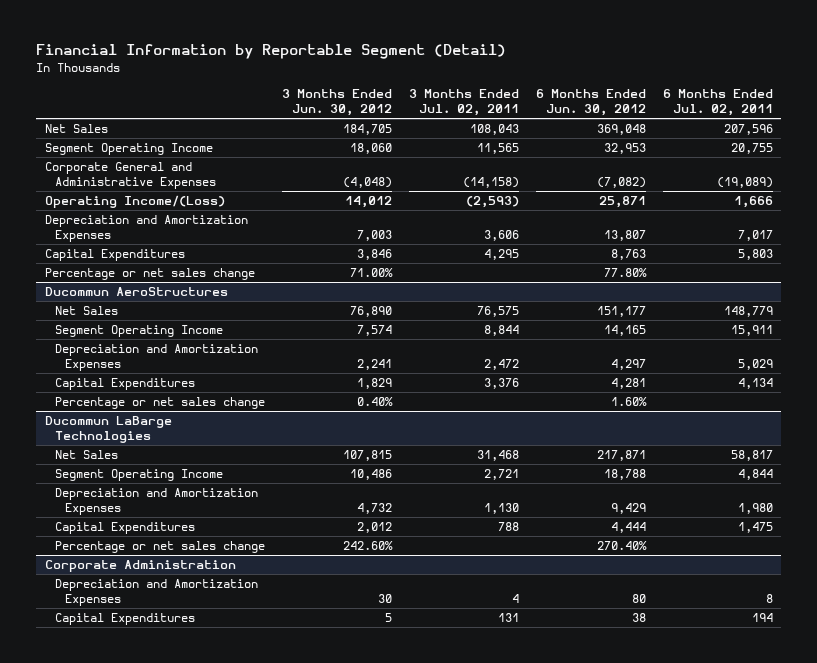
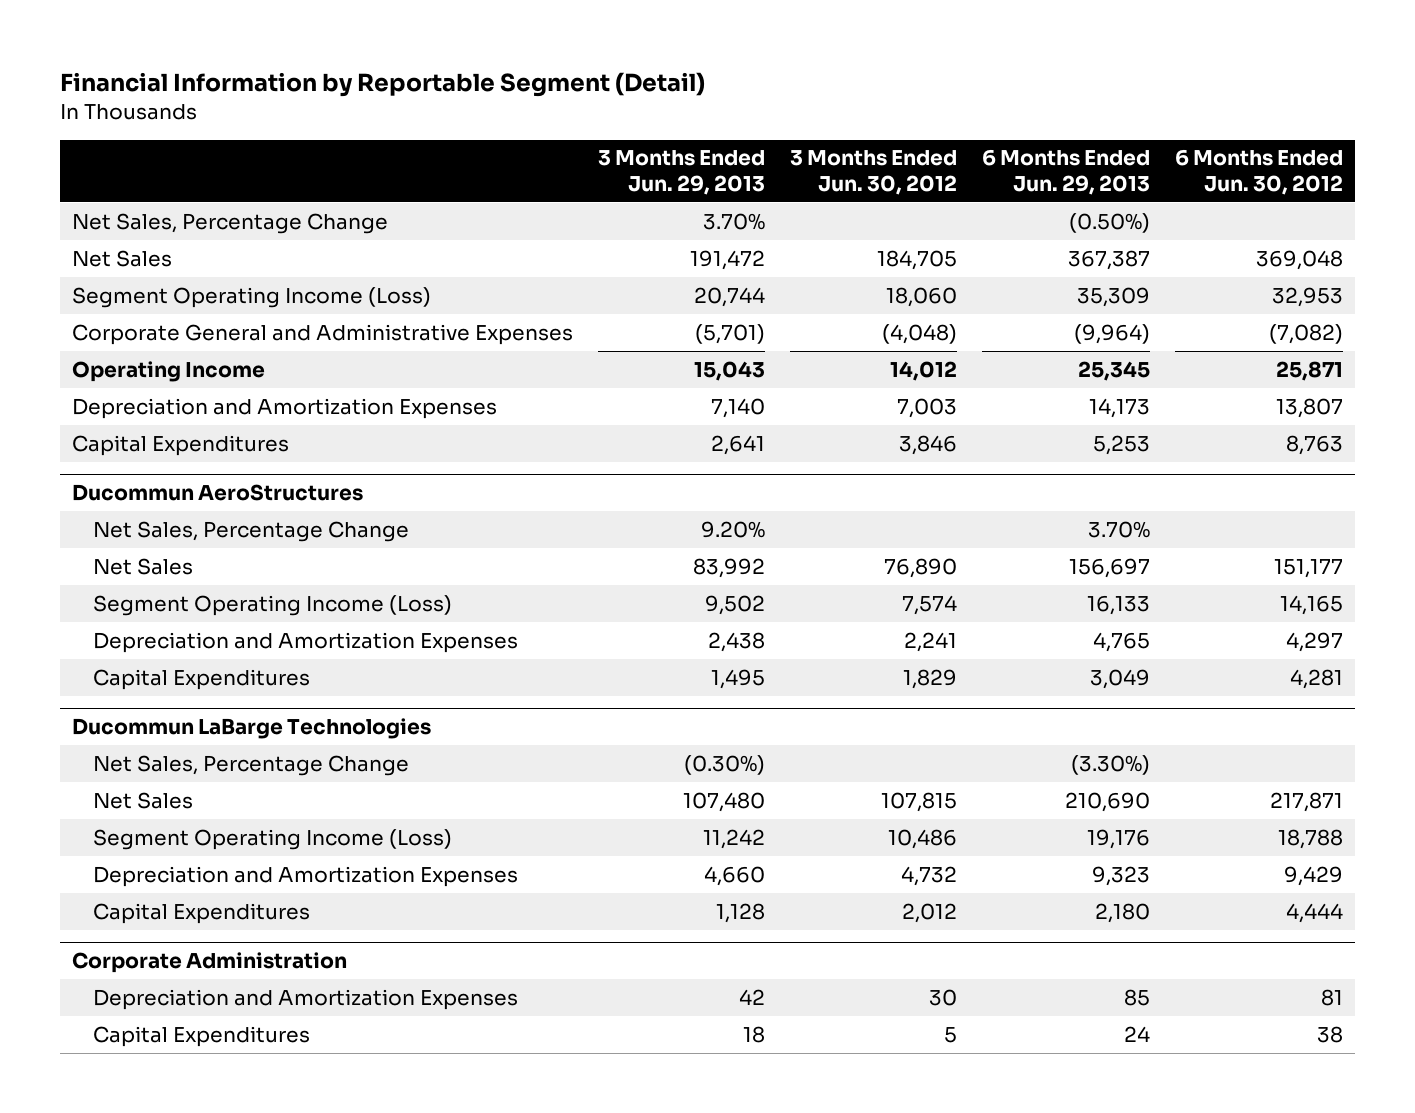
- | 3 Months Ended Jun. 30, 2012 | 3 Months Ended Jul. 02, 2011 | 6 Months Ended Jun. 30, 2012 | 6 Months Ended Jul. 02, 2011
+ | 3 Months Ended Jun. 29, 2013 | 3 Months Ended Jun. 30, 2012 | 6 Months Ended Jun. 29, 2013 | 6 Months Ended Jun. 30, 2012
+ Net Sales, Percentage Change | 3.70% | | (0.50%) |
- Segment Operating Income | 18,060 | 11,565 | 32,953 | 20,755
+ Segment Operating Income (Loss) | 20,744 | 18,060 | 35,309 | 32,953
- Operating Income/(Loss) | 14,012 | (2,593) | 25,871 | 1,666
+ Operating Income | 15,043 | 14,012 | 25,345 | 25,871
- Percentage or net sales change | 71.00% | | 77.80% |
@ Ducommun AeroStructures
+ Net Sales, Percentage Change | 9.20% | | 3.70% |
- Segment Operating Income | 7,574 | 8,844 | 14,165 | 15,911
+ Segment Operating Income (Loss) | 9,502 | 7,574 | 16,133 | 14,165
- Percentage or net sales change | 0.40% | | 1.60% |
@ Ducommun LaBarge Technologies
+ Net Sales, Percentage Change | (0.30%) | | (3.30%) |
- Segment Operating Income | 10,486 | 2,721 | 18,788 | 4,844
+ Segment Operating Income (Loss) | 11,242 | 10,486 | 19,176 | 18,788
- Percentage or net sales change | 242.60% | | 270.40% |
@ Corporate Administration
- Depreciation and Amortization Expenses | 30 | 4 | 80 | 8
+ Depreciation and Amortization Expenses | 42 | 30 | 85 | 81

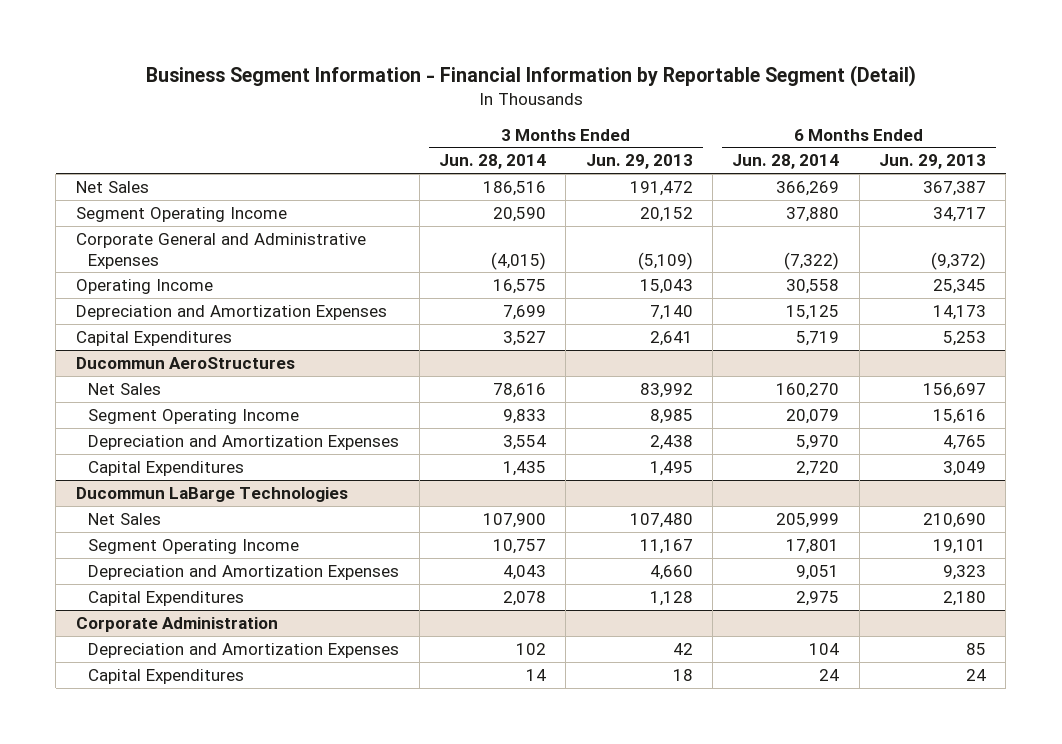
- Financial Information by Reportable Segment (Detail)
+ Business Segment Information - Financial Information by Reportable Segment (Detail)
- | 3 Months Ended Jun. 29, 2013 | 3 Months Ended Jun. 30, 2012 | 6 Months Ended Jun. 29, 2013 | 6 Months Ended Jun. 30, 2012
+ | 3 Months Ended Jun. 28, 2014 | 3 Months Ended Jun. 29, 2013 | 6 Months Ended Jun. 28, 2014 | 6 Months Ended Jun. 29, 2013
- Net Sales, Percentage Change | 3.70% | | (0.50%) |
- Segment Operating Income (Loss) | 20,744 | 18,060 | 35,309 | 32,953
- Corporate General and Administrative Expenses | (5,701) | (4,048) | (9,964) | (7,082)
+ Segment Operating Income | 20,590 | 20,152 | 37,880 | 34,717
+ Corporate General and Administrative Expenses | (4,015) | (5,109) | (7,322) | (9,372)
@ Ducommun AeroStructures
- Net Sales, Percentage Change | 9.20% | | 3.70% |
- Segment Operating Income (Loss) | 9,502 | 7,574 | 16,133 | 14,165
+ Segment Operating Income | 9,833 | 8,985 | 20,079 | 15,616
@ Ducommun LaBarge Technologies
- Net Sales, Percentage Change | (0.30%) | | (3.30%) |
- Segment Operating Income (Loss) | 11,242 | 10,486 | 19,176 | 18,788
+ Segment Operating Income | 10,757 | 11,167 | 17,801 | 19,101

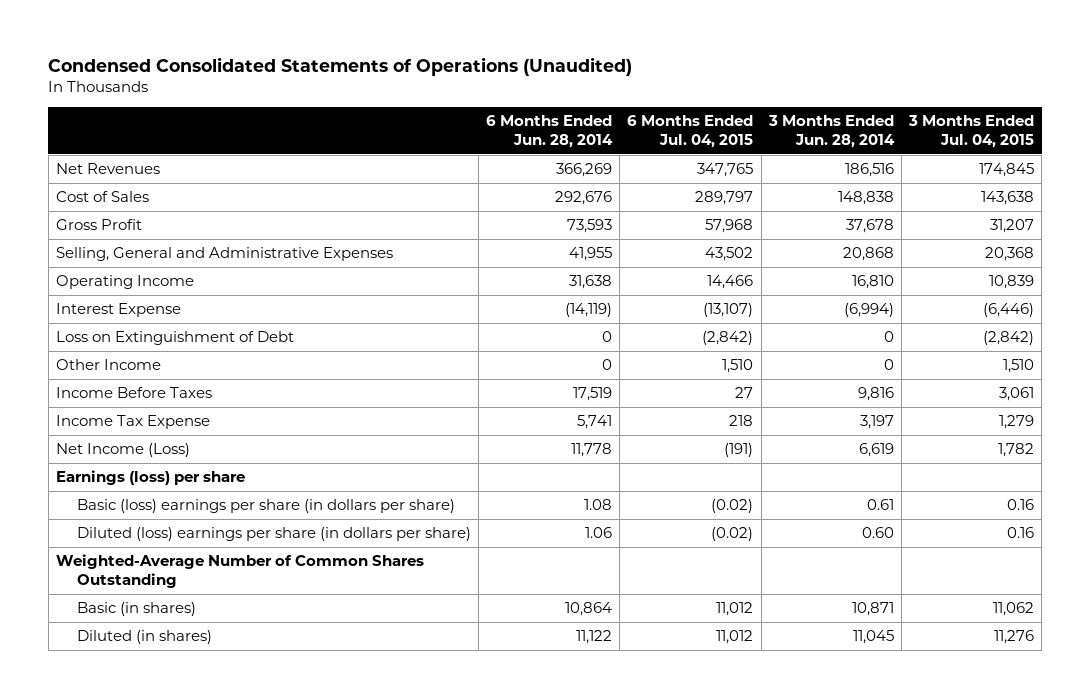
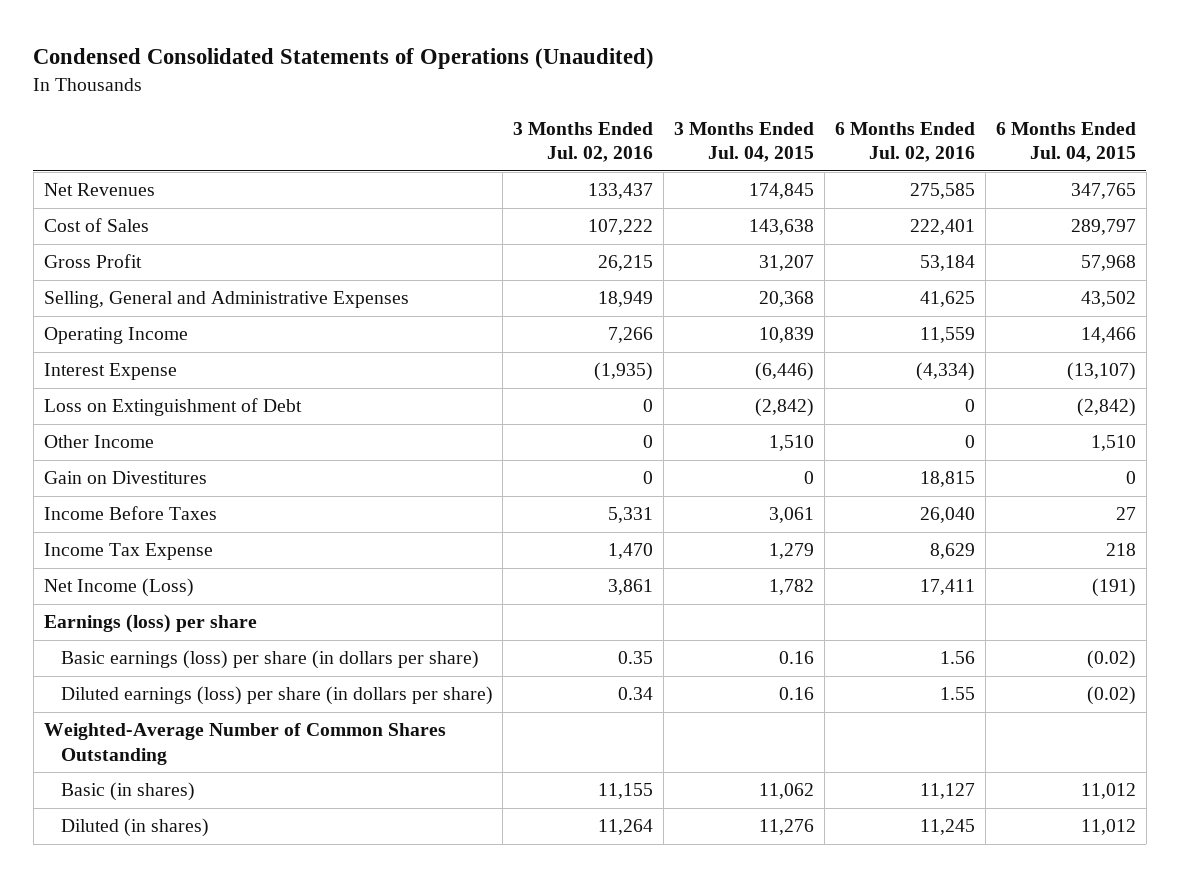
- | 6 Months Ended Jun. 28, 2014 | 6 Months Ended Jul. 04, 2015 | 3 Months Ended Jun. 28, 2014 | 3 Months Ended Jul. 04, 2015
+ | 3 Months Ended Jul. 02, 2016 | 3 Months Ended Jul. 04, 2015 | 6 Months Ended Jul. 02, 2016 | 6 Months Ended Jul. 04, 2015
+ Gain on Divestitures | 0 | 0 | 18,815 | 0
- Basic (loss) earnings per share (in dollars per share) | 1.08 | (0.02) | 0.61 | 0.16
- Diluted (loss) earnings per share (in dollars per share) | 1.06 | (0.02) | 0.60 | 0.16
+ Basic earnings (loss) per share (in dollars per share) | 0.35 | 0.16 | 1.56 | (0.02)
+ Diluted earnings (loss) per share (in dollars per share) | 0.34 | 0.16 | 1.55 | (0.02)

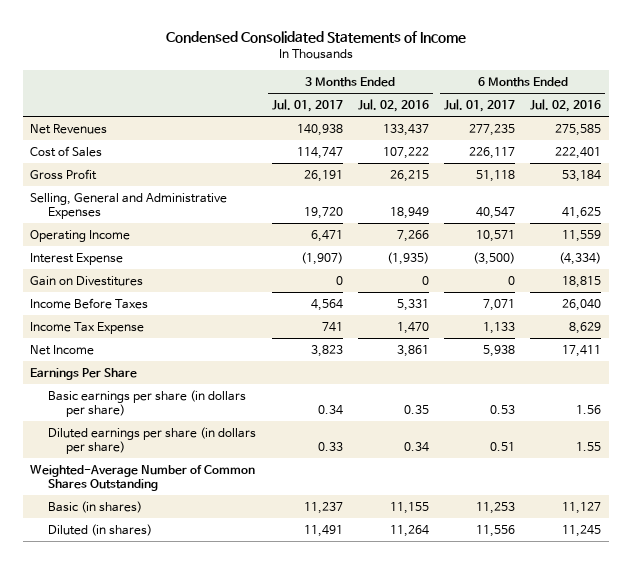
- Condensed Consolidated Statements of Operations (Unaudited)
+ Condensed Consolidated Statements of Income
- | 3 Months Ended Jul. 02, 2016 | 3 Months Ended Jul. 04, 2015 | 6 Months Ended Jul. 02, 2016 | 6 Months Ended Jul. 04, 2015
+ | 3 Months Ended Jul. 01, 2017 | 3 Months Ended Jul. 02, 2016 | 6 Months Ended Jul. 01, 2017 | 6 Months Ended Jul. 02, 2016
- Loss on Extinguishment of Debt | 0 | (2,842) | 0 | (2,842)
- Other Income | 0 | 1,510 | 0 | 1,510
- Net Income (Loss) | 3,861 | 1,782 | 17,411 | (191)
- Earnings (loss) per share
- Basic earnings (loss) per share (in dollars per share) | 0.35 | 0.16 | 1.56 | (0.02)
- Diluted earnings (loss) per share (in dollars per share) | 0.34 | 0.16 | 1.55 | (0.02)
+ Net Income | 3,823 | 3,861 | 5,938 | 17,411
+ Earnings Per Share
+ Basic earnings per share (in dollars per share) | 0.34 | 0.35 | 0.53 | 1.56
+ Diluted earnings per share (in dollars per share) | 0.33 | 0.34 | 0.51 | 1.55

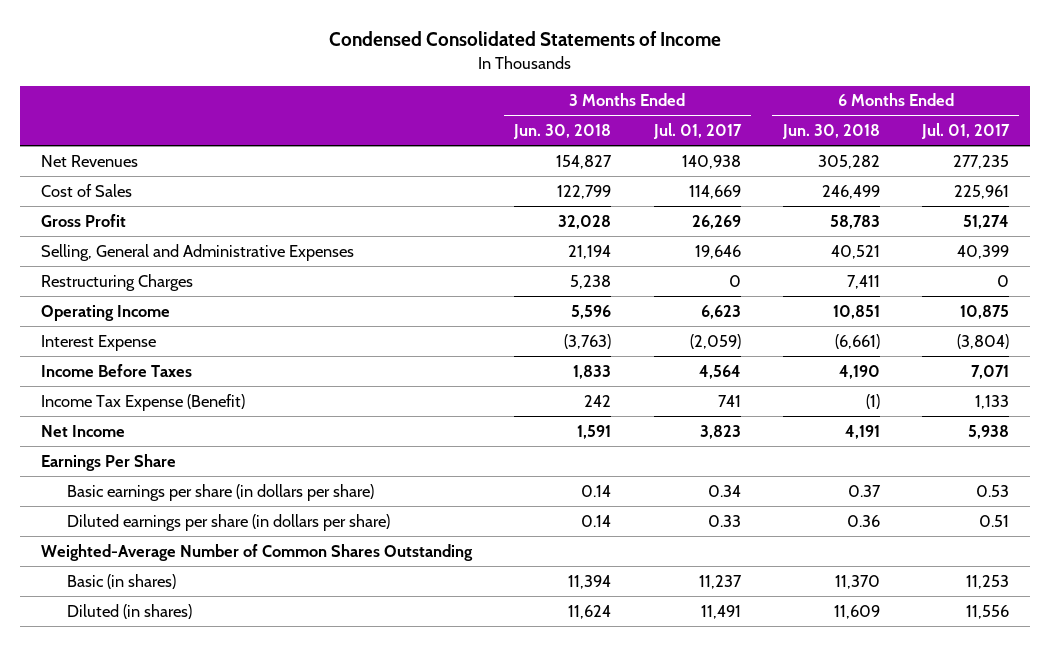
- | 3 Months Ended Jul. 01, 2017 | 3 Months Ended Jul. 02, 2016 | 6 Months Ended Jul. 01, 2017 | 6 Months Ended Jul. 02, 2016
+ | 3 Months Ended Jun. 30, 2018 | 3 Months Ended Jul. 01, 2017 | 6 Months Ended Jun. 30, 2018 | 6 Months Ended Jul. 01, 2017
- Cost of Sales | 114,747 | 107,222 | 226,117 | 222,401
- Gross Profit | 26,191 | 26,215 | 51,118 | 53,184
- Selling, General and Administrative Expenses | 19,720 | 18,949 | 40,547 | 41,625
- Operating Income | 6,471 | 7,266 | 10,571 | 11,559
- Interest Expense | (1,907) | (1,935) | (3,500) | (4,334)
- Gain on Divestitures | 0 | 0 | 0 | 18,815
+ Cost of Sales | 122,799 | 114,669 | 246,499 | 225,961
+ Gross Profit | 32,028 | 26,269 | 58,783 | 51,274
+ Selling, General and Administrative Expenses | 21,194 | 19,646 | 40,521 | 40,399
+ Restructuring Charges | 5,238 | 0 | 7,411 | 0
+ Operating Income | 5,596 | 6,623 | 10,851 | 10,875
+ Interest Expense | (3,763) | (2,059) | (6,661) | (3,804)
- Income Tax Expense | 741 | 1,470 | 1,133 | 8,629
+ Income Tax Expense (Benefit) | 242 | 741 | (1) | 1,133

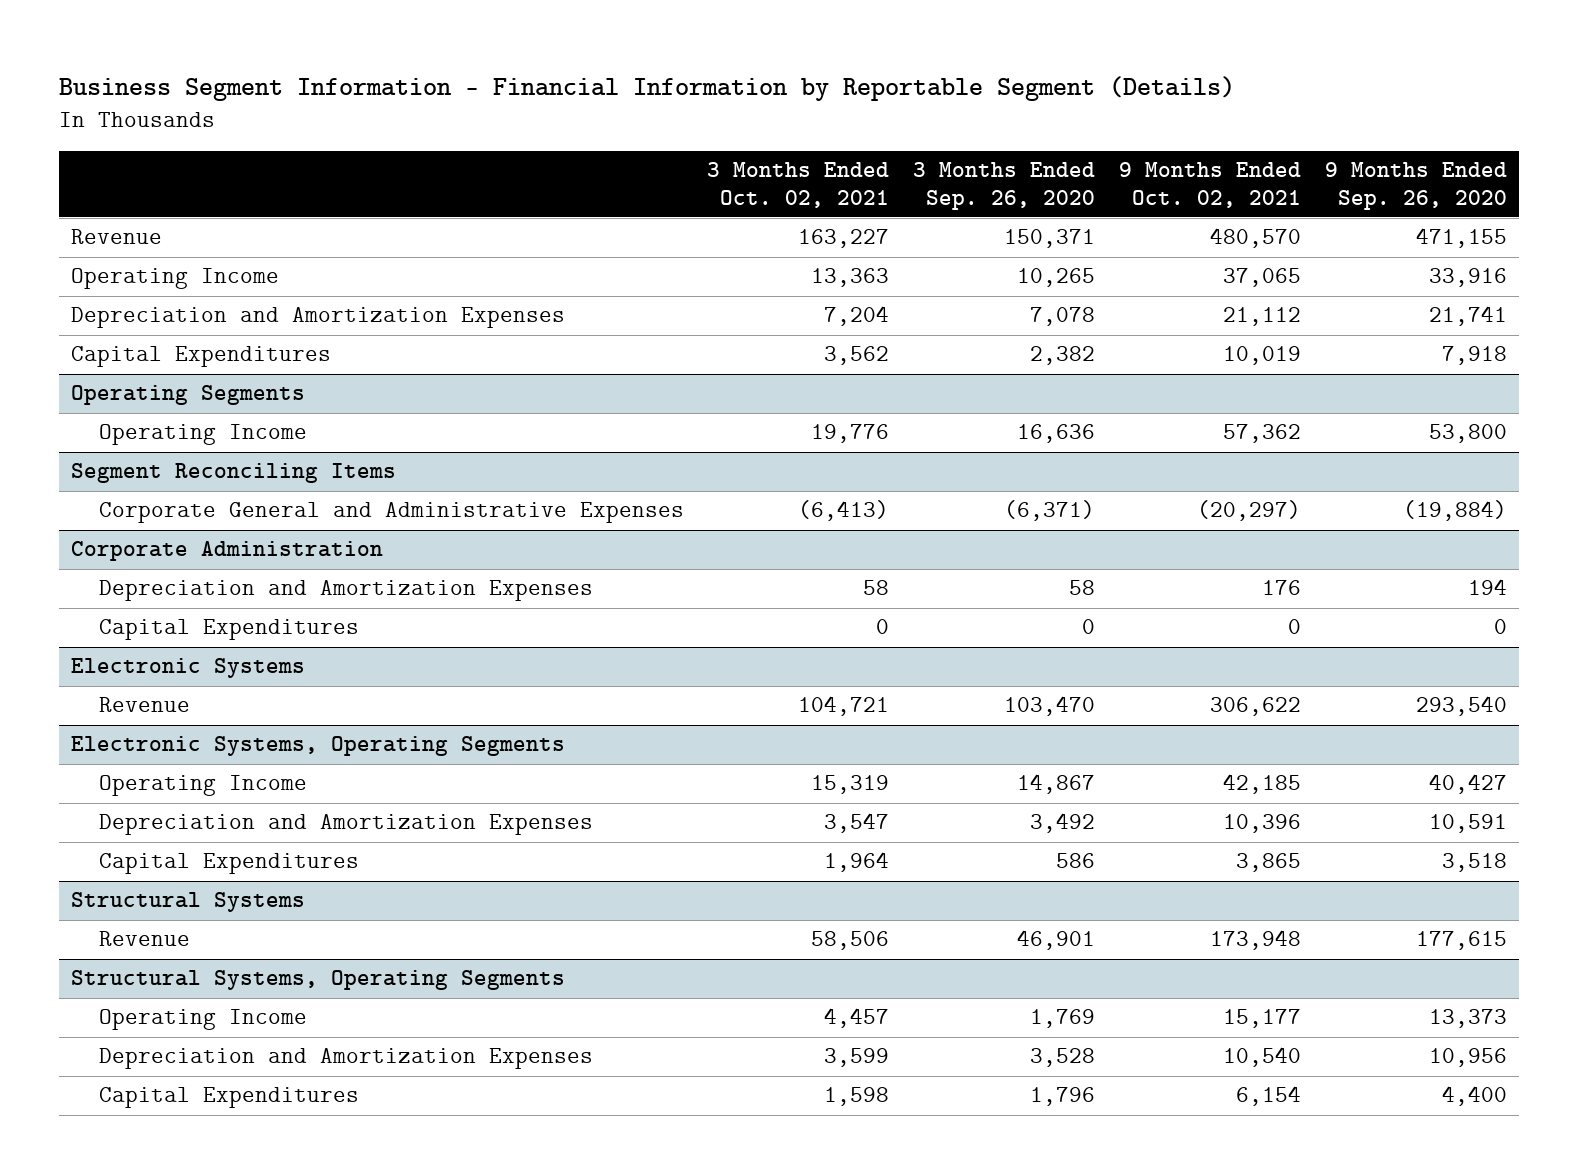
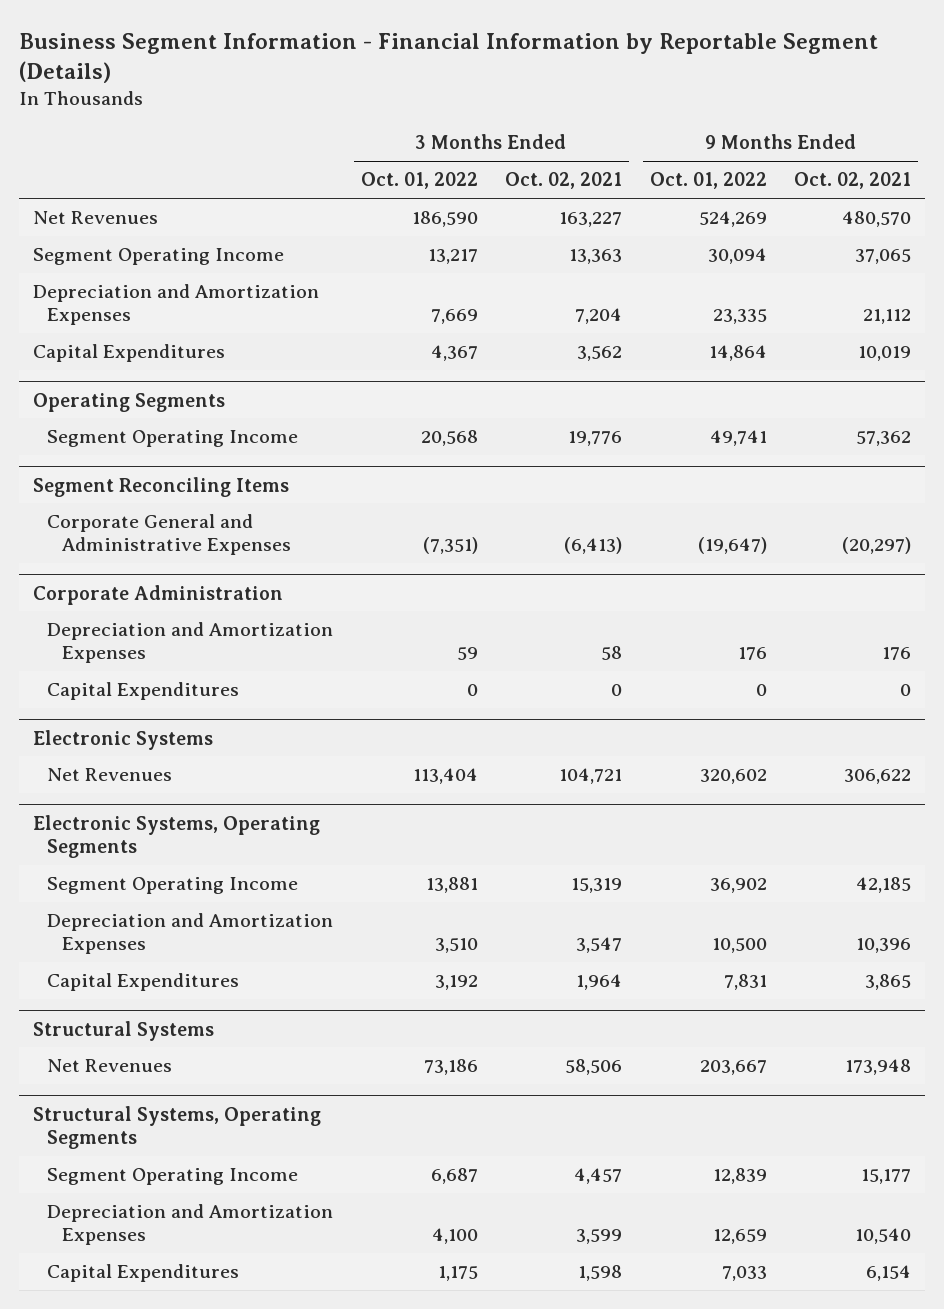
- | 3 Months Ended Oct. 02, 2021 | 3 Months Ended Sep. 26, 2020 | 9 Months Ended Oct. 02, 2021 | 9 Months Ended Sep. 26, 2020
+ | 3 Months Ended Oct. 01, 2022 | 3 Months Ended Oct. 02, 2021 | 9 Months Ended Oct. 01, 2022 | 9 Months Ended Oct. 02, 2021
- Revenue | 163,227 | 150,371 | 480,570 | 471,155
- Operating Income | 13,363 | 10,265 | 37,065 | 33,916
+ Net Revenues | 186,590 | 163,227 | 524,269 | 480,570
+ Segment Operating Income | 13,217 | 13,363 | 30,094 | 37,065
@ Operating Segments
- Operating Income | 19,776 | 16,636 | 57,362 | 53,800
+ Segment Operating Income | 20,568 | 19,776 | 49,741 | 57,362
@ Electronic Systems
- Revenue | 104,721 | 103,470 | 306,622 | 293,540
+ Net Revenues | 113,404 | 104,721 | 320,602 | 306,622
@ Electronic Systems, Operating Segments
- Operating Income | 15,319 | 14,867 | 42,185 | 40,427
+ Segment Operating Income | 13,881 | 15,319 | 36,902 | 42,185
@ Structural Systems
- Revenue | 58,506 | 46,901 | 173,948 | 177,615
+ Net Revenues | 73,186 | 58,506 | 203,667 | 173,948
@ Structural Systems, Operating Segments
- Operating Income | 4,457 | 1,769 | 15,177 | 13,373
+ Segment Operating Income | 6,687 | 4,457 | 12,839 | 15,177

